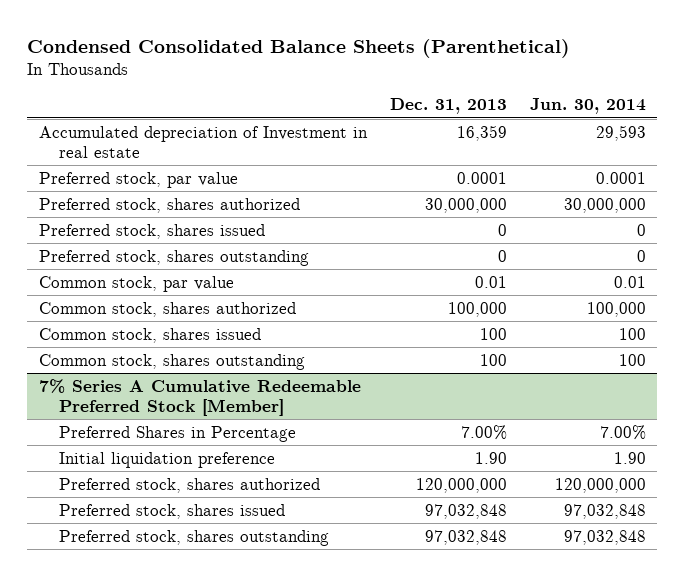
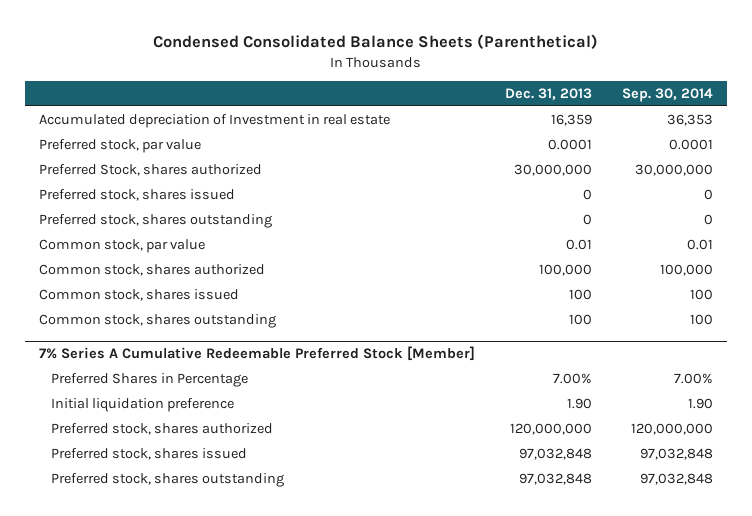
- | Dec. 31, 2013 | Jun. 30, 2014
+ | Dec. 31, 2013 | Sep. 30, 2014
- Preferred stock, shares authorized | 30,000,000 | 30,000,000
+ Preferred Stock, shares authorized | 30,000,000 | 30,000,000

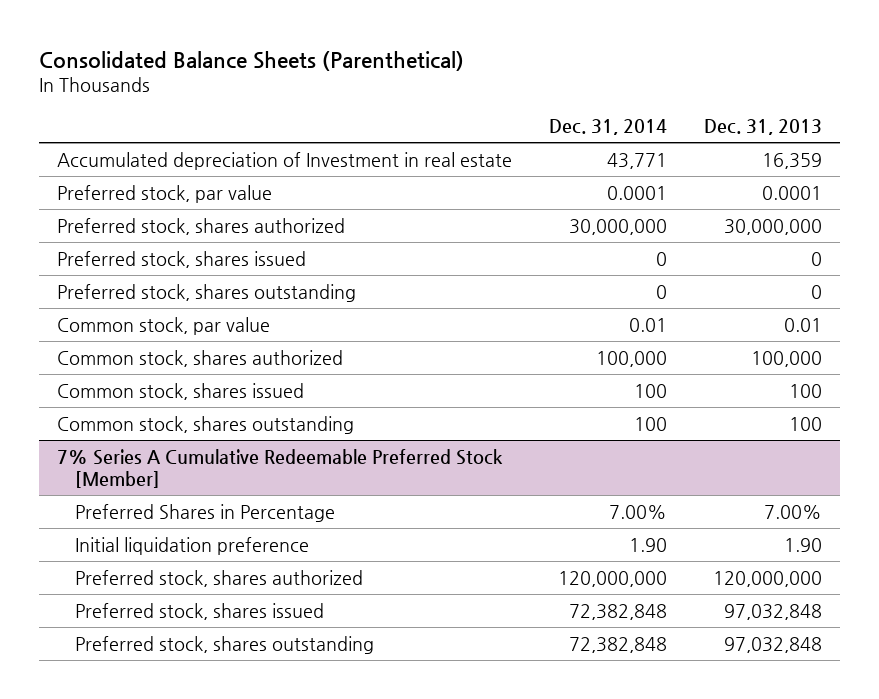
- Condensed Consolidated Balance Sheets (Parenthetical)
+ Consolidated Balance Sheets (Parenthetical)
- | Dec. 31, 2013 | Sep. 30, 2014
+ | Dec. 31, 2014 | Dec. 31, 2013
- Preferred Stock, shares authorized | 30,000,000 | 30,000,000
+ Preferred stock, shares authorized | 30,000,000 | 30,000,000

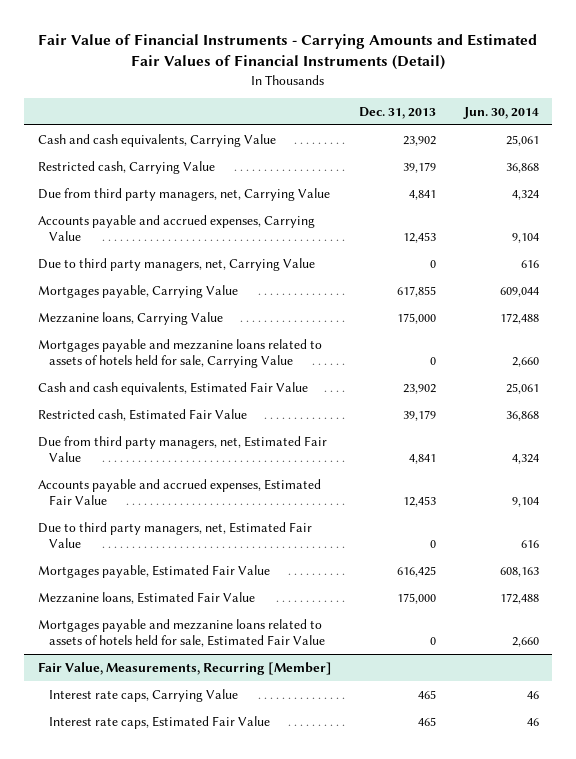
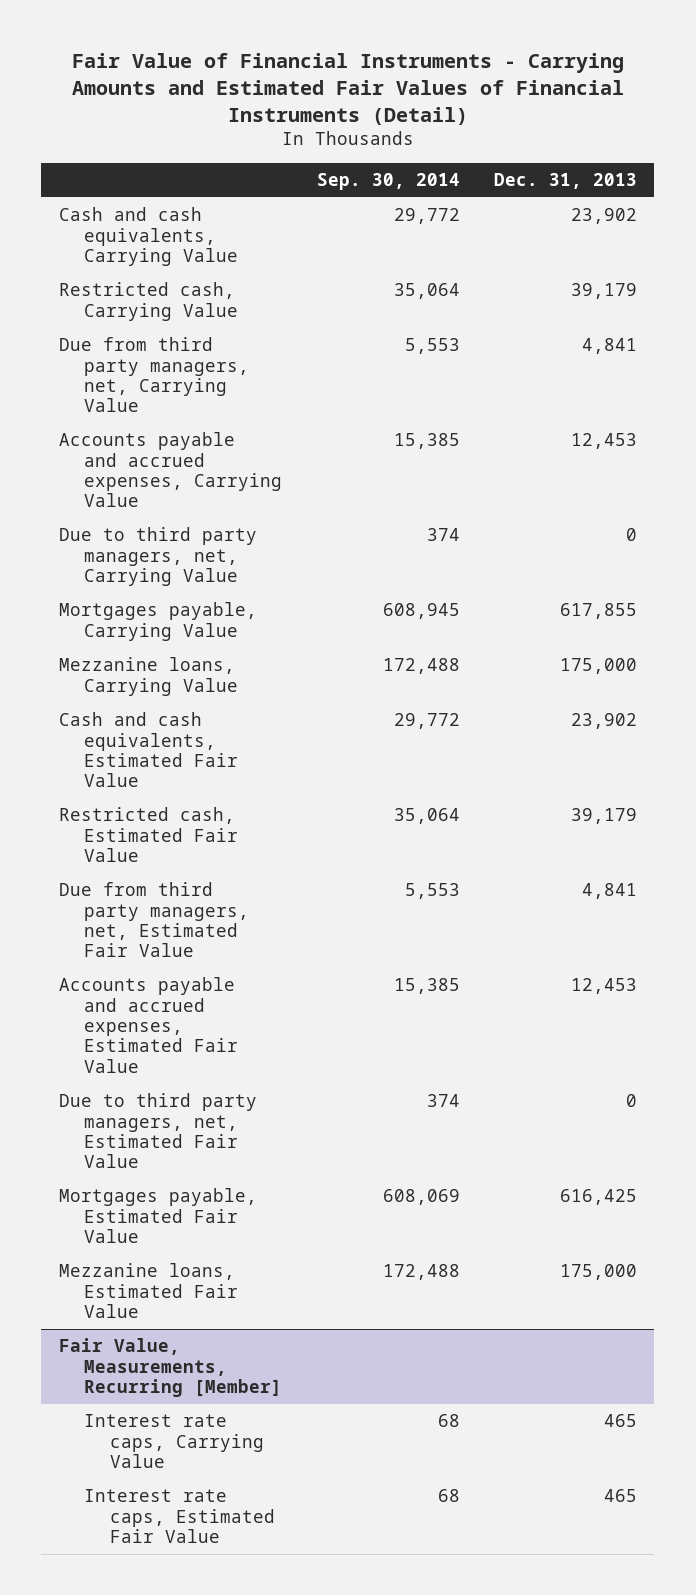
- | Dec. 31, 2013 | Jun. 30, 2014
+ | Sep. 30, 2014 | Dec. 31, 2013
- Mortgages payable and mezzanine loans related to assets of hotels held for sale, Carrying Value | 0 | 2,660
- Mortgages payable and mezzanine loans related to assets of hotels held for sale, Estimated Fair Value | 0 | 2,660

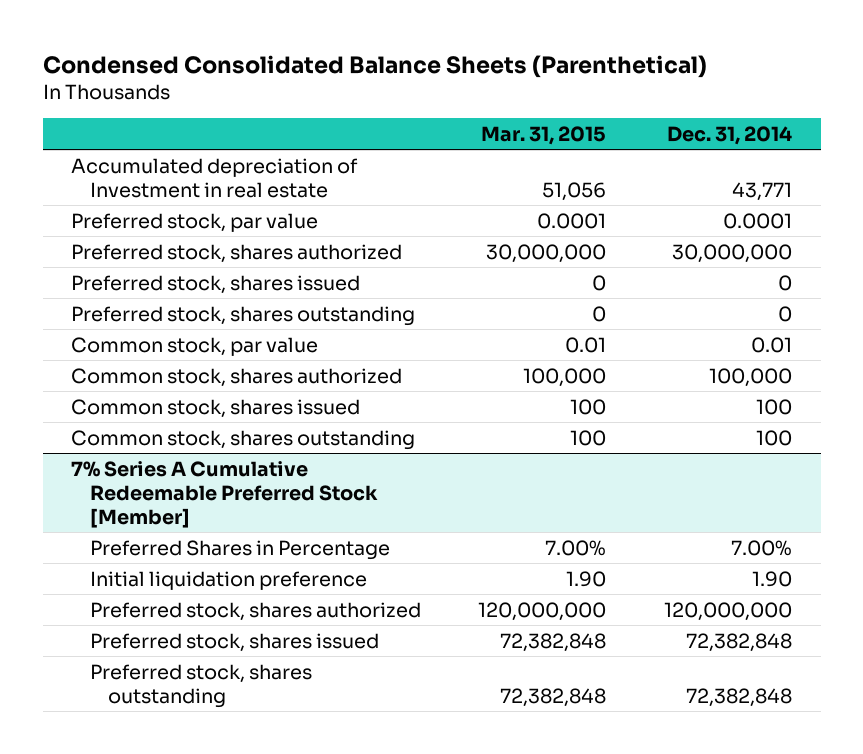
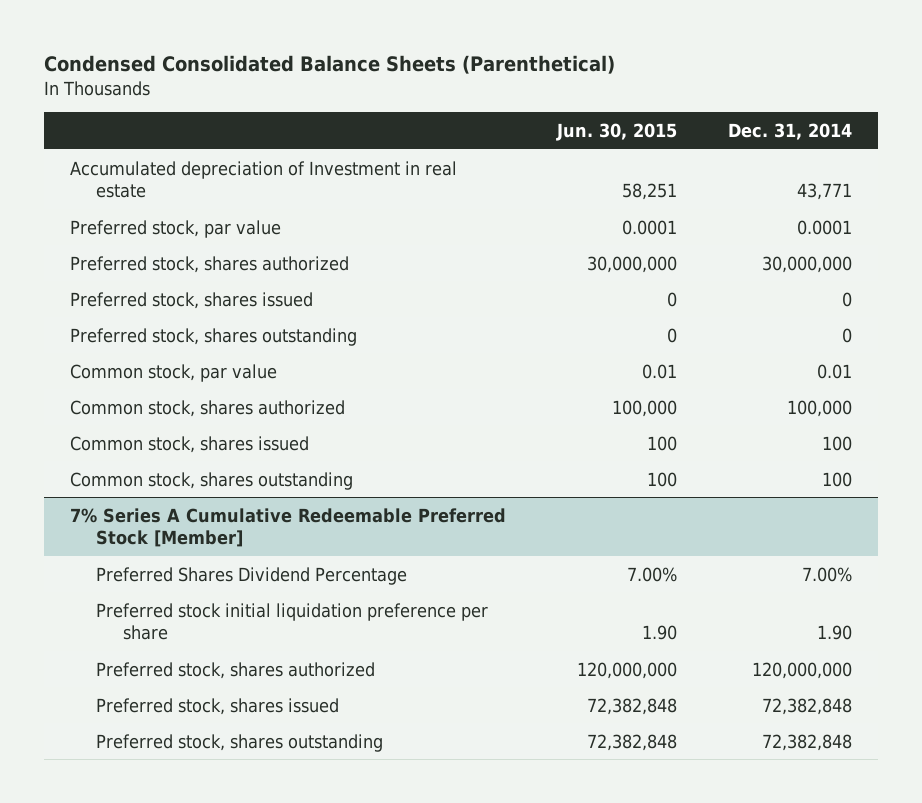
- | Mar. 31, 2015 | Dec. 31, 2014
+ | Jun. 30, 2015 | Dec. 31, 2014
@ 7% Series A Cumulative Redeemable Preferred Stock [Member]
- Preferred Shares in Percentage | 7.00% | 7.00%
- Initial liquidation preference | 1.90 | 1.90
+ Preferred Shares Dividend Percentage | 7.00% | 7.00%
+ Preferred stock initial liquidation preference per share | 1.90 | 1.90

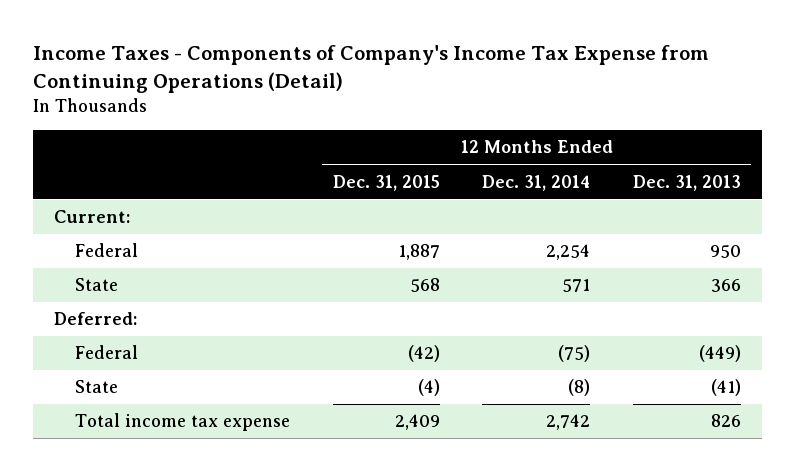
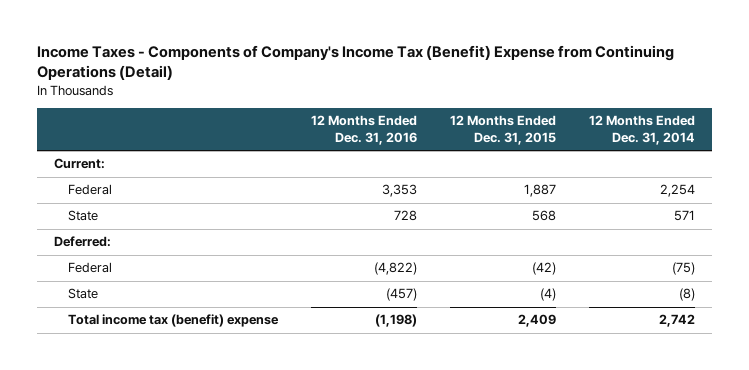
- Income Taxes - Components of Company's Income Tax Expense from Continuing Operations (Detail)
+ Income Taxes - Components of Company's Income Tax (Benefit) Expense from Continuing Operations (Detail)
- | 12 Months Ended Dec. 31, 2015 | 12 Months Ended Dec. 31, 2014 | 12 Months Ended Dec. 31, 2013
+ | 12 Months Ended Dec. 31, 2016 | 12 Months Ended Dec. 31, 2015 | 12 Months Ended Dec. 31, 2014
- Total income tax expense | 2,409 | 2,742 | 826
+ Total income tax (benefit) expense | (1,198) | 2,409 | 2,742

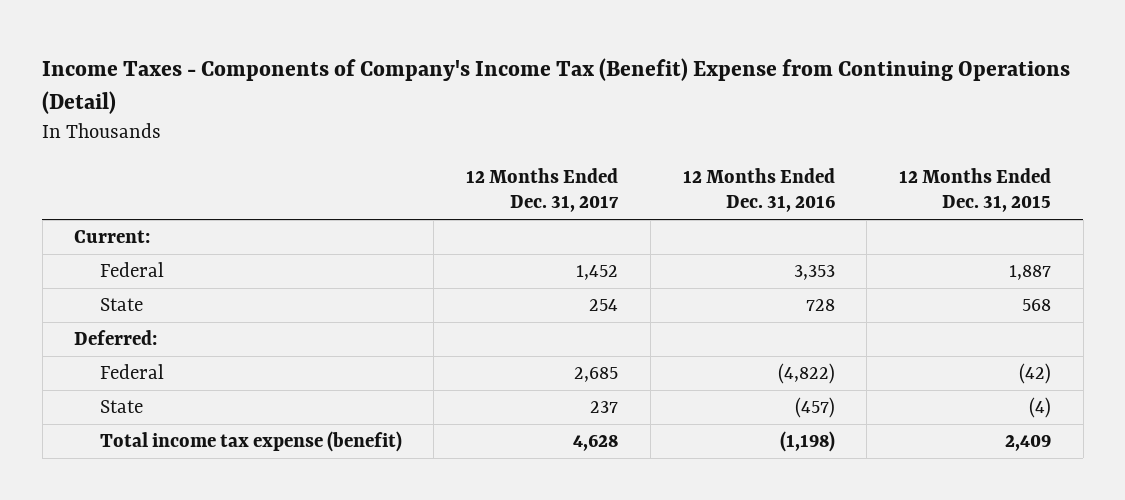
- | 12 Months Ended Dec. 31, 2016 | 12 Months Ended Dec. 31, 2015 | 12 Months Ended Dec. 31, 2014
+ | 12 Months Ended Dec. 31, 2017 | 12 Months Ended Dec. 31, 2016 | 12 Months Ended Dec. 31, 2015
- Total income tax (benefit) expense | (1,198) | 2,409 | 2,742
+ Total income tax expense (benefit) | 4,628 | (1,198) | 2,409

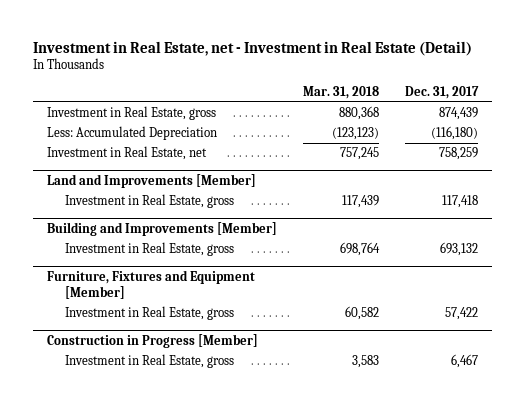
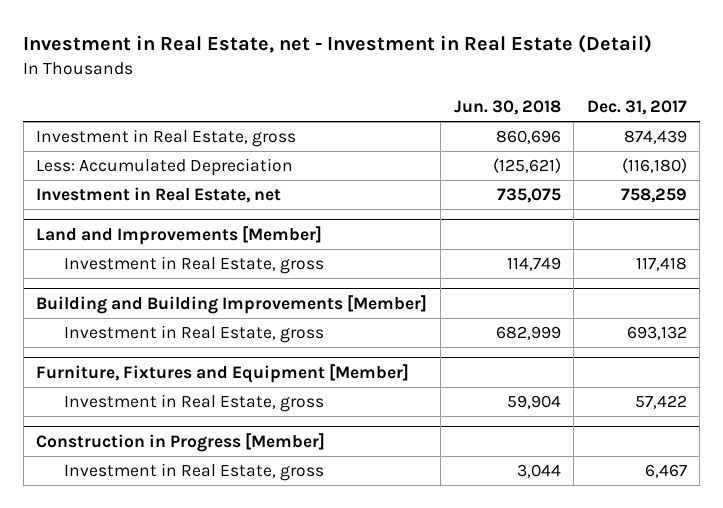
- | Mar. 31, 2018 | Dec. 31, 2017
+ | Jun. 30, 2018 | Dec. 31, 2017
- Building and Improvements [Member]
+ Building and Building Improvements [Member]

